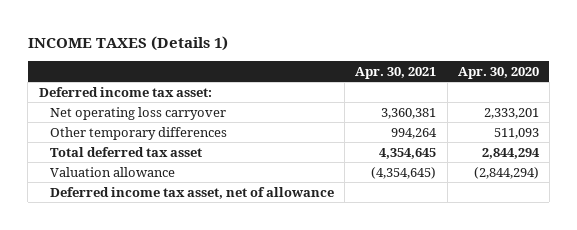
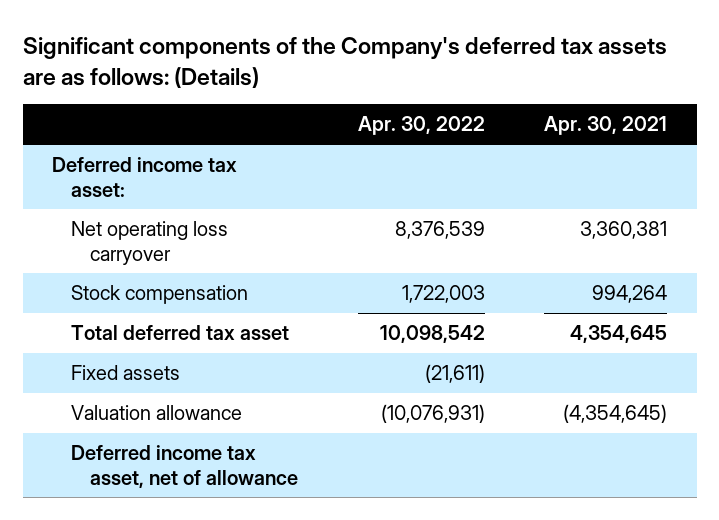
- INCOME TAXES (Details 1)
+ Significant components of the Company's deferred tax assets are as follows: (Details)
- | Apr. 30, 2021 | Apr. 30, 2020
+ | Apr. 30, 2022 | Apr. 30, 2021
- Other temporary differences | 994,264 | 511,093
+ Stock compensation | 1,722,003 | 994,264
+ Fixed assets | (21,611) |

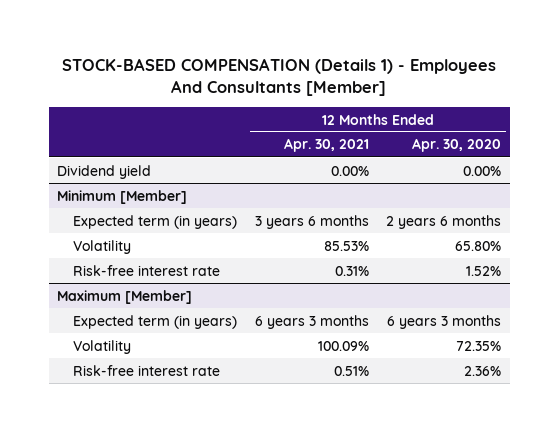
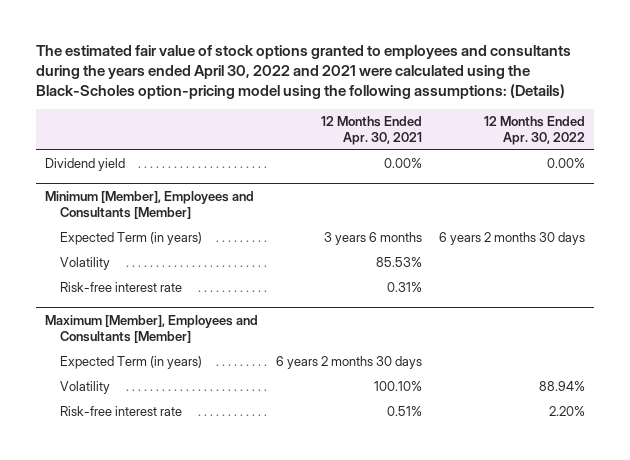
- STOCK-BASED COMPENSATION (Details 1) - Employees And Consultants [Member]
+ The estimated fair value of stock options granted to employees and consultants during the years ended April 30, 2022 and 2021 were calculated using the Black-Scholes option-pricing model using the following assumptions: (Details)
- | 12 Months Ended Apr. 30, 2021 | 12 Months Ended Apr. 30, 2020
+ | 12 Months Ended Apr. 30, 2021 | 12 Months Ended Apr. 30, 2022
- Minimum [Member]
- Expected term (in years) | 3 years 6 months | 2 years 6 months
+ Minimum [Member], Employees and Consultants [Member]
+ Expected Term (in years) | 3 years 6 months | 6 years 2 months 30 days
- Maximum [Member]
- Expected term (in years) | 6 years 3 months | 6 years 3 months
- Volatility | 100.09% | 72.35%
+ Maximum [Member], Employees and Consultants [Member]
+ Expected Term (in years) | 6 years 2 months 30 days |
+ Volatility | 100.10% | 88.94%

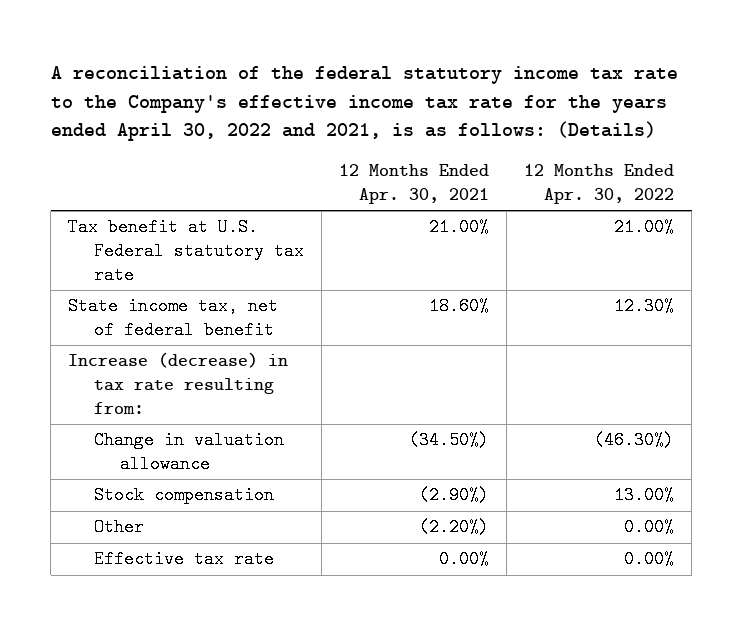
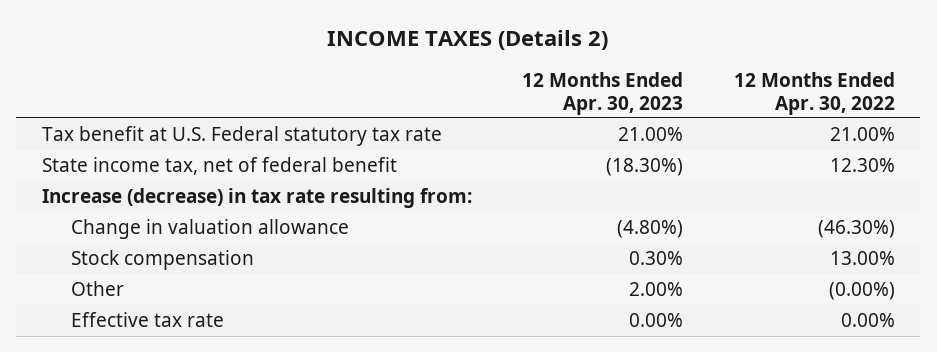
- A reconciliation of the federal statutory income tax rate to the Company's effective income tax rate for the years ended April 30, 2022 and 2021, is as follows: (Details)
+ INCOME TAXES (Details 2)
- | 12 Months Ended Apr. 30, 2021 | 12 Months Ended Apr. 30, 2022
+ | 12 Months Ended Apr. 30, 2023 | 12 Months Ended Apr. 30, 2022
- Other | (2.20%) | 0.00%
+ Other | 2.00% | (0.00%)

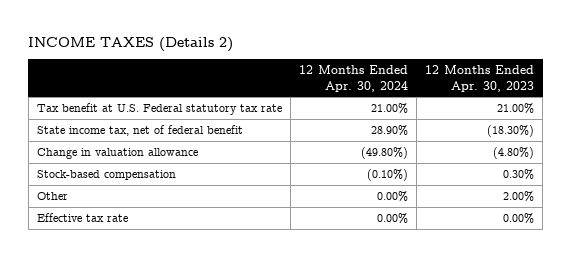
- | 12 Months Ended Apr. 30, 2023 | 12 Months Ended Apr. 30, 2022
+ | 12 Months Ended Apr. 30, 2024 | 12 Months Ended Apr. 30, 2023
- Increase (decrease) in tax rate resulting from:
- Stock compensation | 0.30% | 13.00%
+ Stock-based compensation | (0.10%) | 0.30%

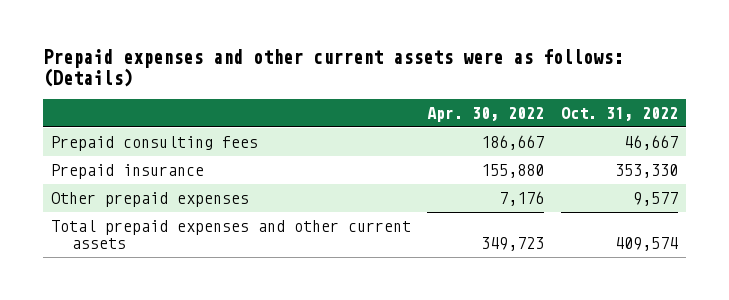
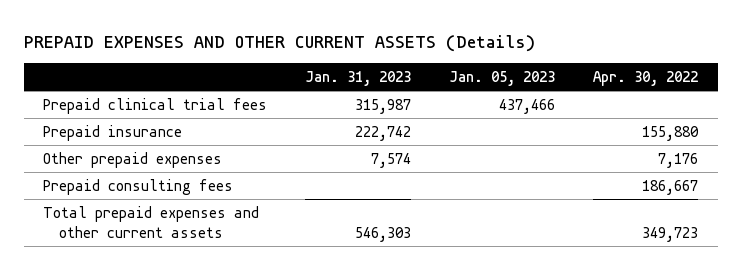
- Prepaid expenses and other current assets were as follows: (Details)
+ PREPAID EXPENSES AND OTHER CURRENT ASSETS (Details)
- | Apr. 30, 2022 | Oct. 31, 2022
+ | Jan. 31, 2023 | Jan. 05, 2023 | Apr. 30, 2022
+ Prepaid clinical trial fees | 315,987 | 437,466 |
moved down: Prepaid consulting fees | | | 186,667

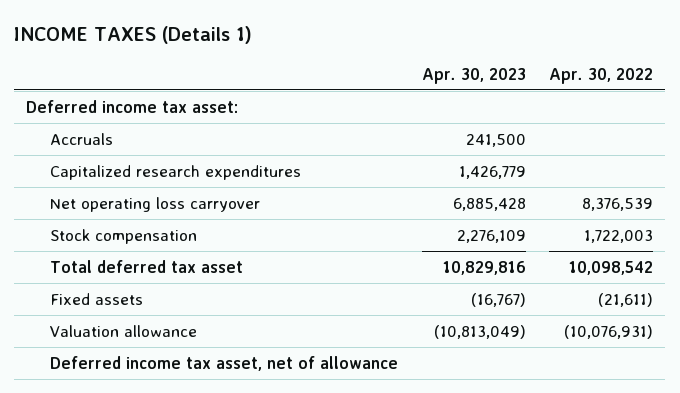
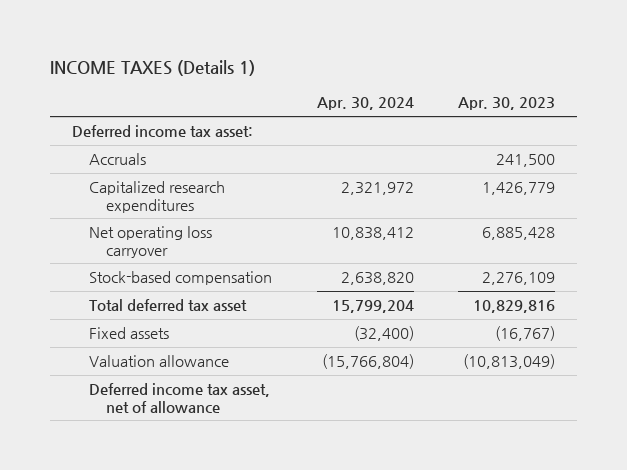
- | Apr. 30, 2023 | Apr. 30, 2022
+ | Apr. 30, 2024 | Apr. 30, 2023
- Stock compensation | 2,276,109 | 1,722,003
+ Stock-based compensation | 2,638,820 | 2,276,109

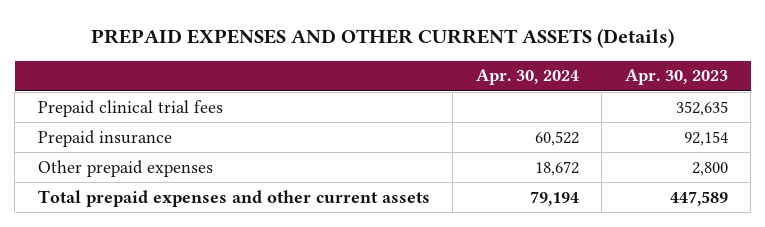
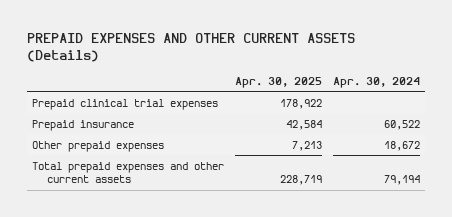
- | Apr. 30, 2024 | Apr. 30, 2023
+ | Apr. 30, 2025 | Apr. 30, 2024
- Prepaid clinical trial fees | | 352,635
+ Prepaid clinical trial expenses | 178,922 |

